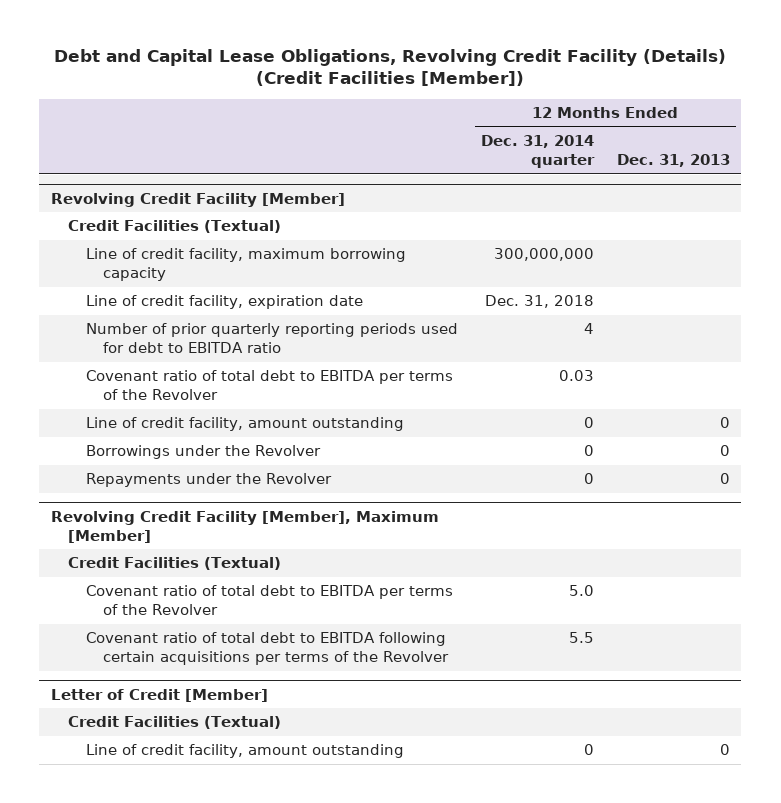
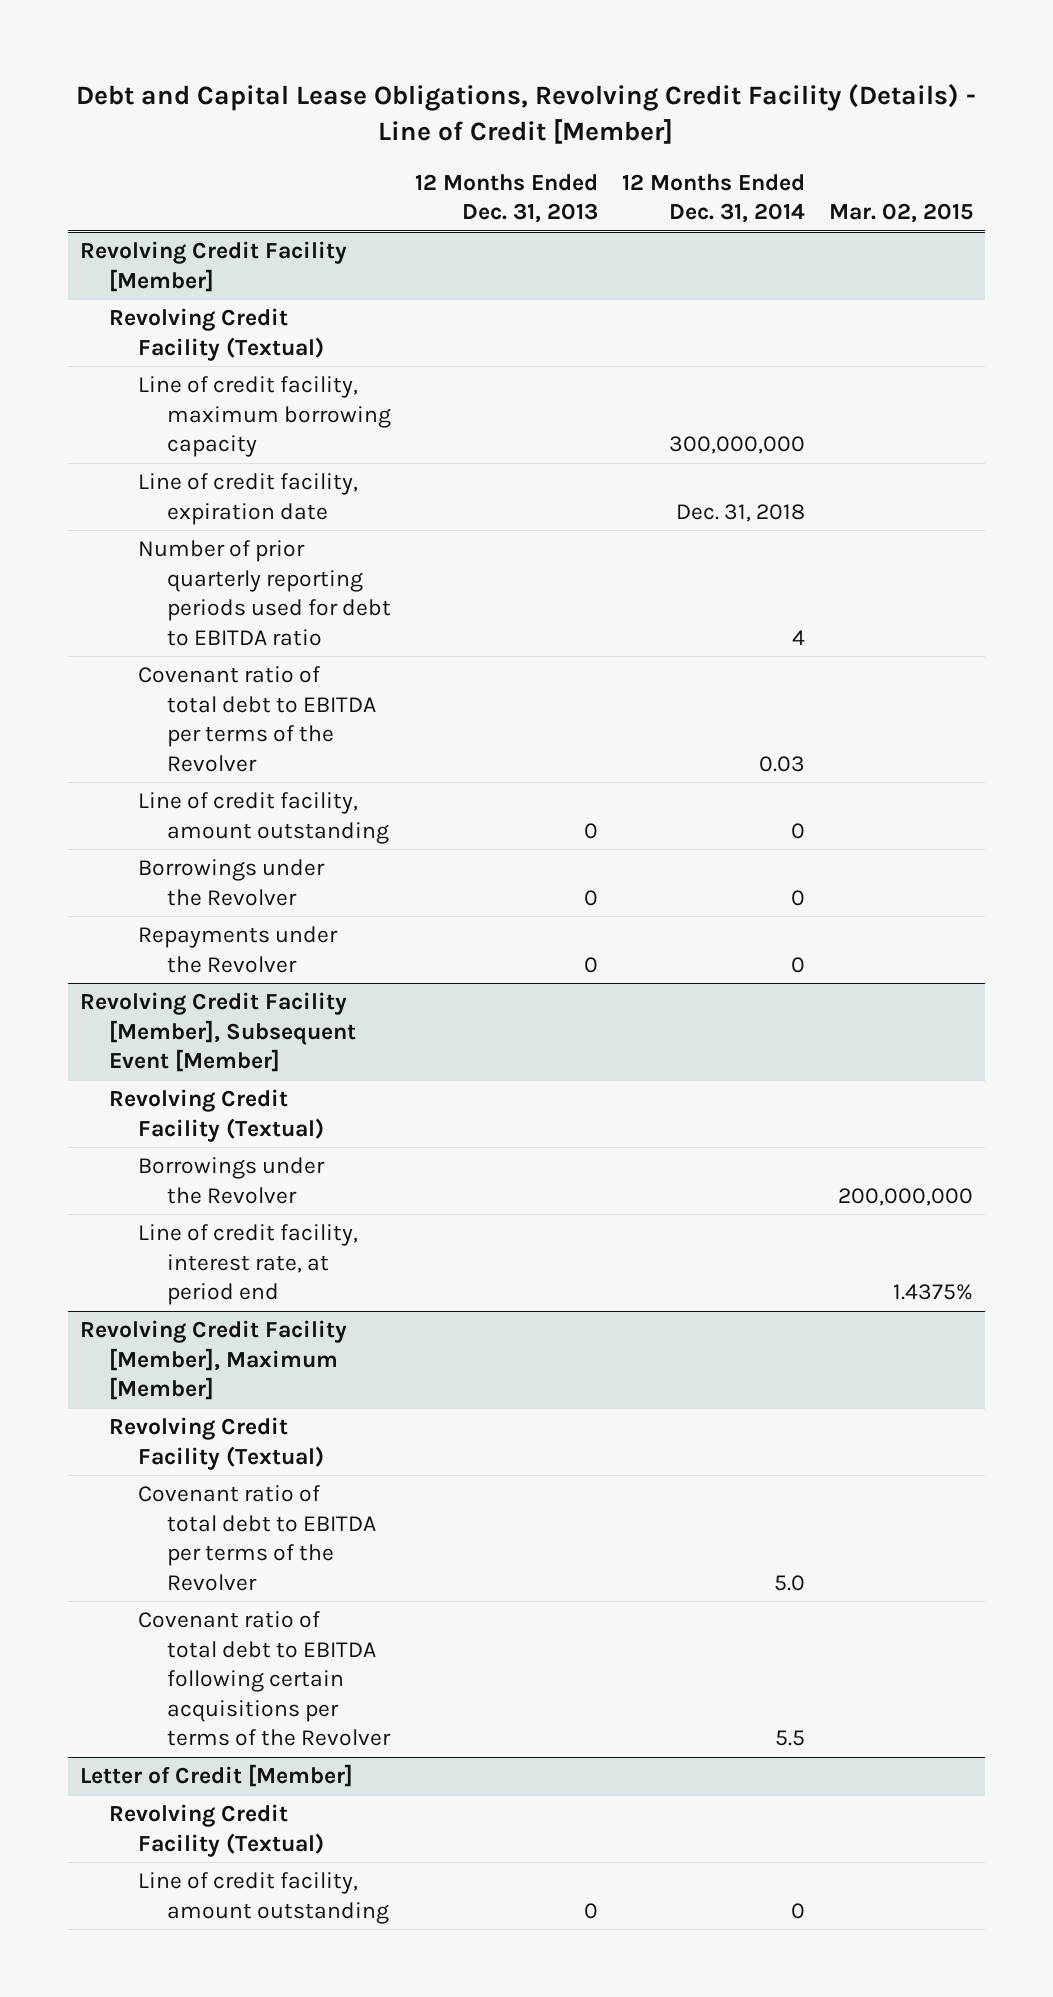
- Debt and Capital Lease Obligations, Revolving Credit Facility (Details) (Credit Facilities [Member])
+ Debt and Capital Lease Obligations, Revolving Credit Facility (Details) - Line of Credit [Member]
- | 12 Months Ended Dec. 31, 2014 quarter | 12 Months Ended Dec. 31, 2013
+ | 12 Months Ended Dec. 31, 2013 | 12 Months Ended Dec. 31, 2014 | Mar. 02, 2015
@ Revolving Credit Facility [Member]
- Credit Facilities (Textual)
+ Revolving Credit Facility (Textual)
+ Revolving Credit Facility [Member], Subsequent Event [Member]
+ Revolving Credit Facility (Textual)
+ Borrowings under the Revolver | | | 200,000,000
+ Line of credit facility, interest rate, at period end | | | 1.4375%
@ Revolving Credit Facility [Member], Maximum [Member]
- Credit Facilities (Textual)
+ Revolving Credit Facility (Textual)
@ Letter of Credit [Member]
- Credit Facilities (Textual)
+ Revolving Credit Facility (Textual)

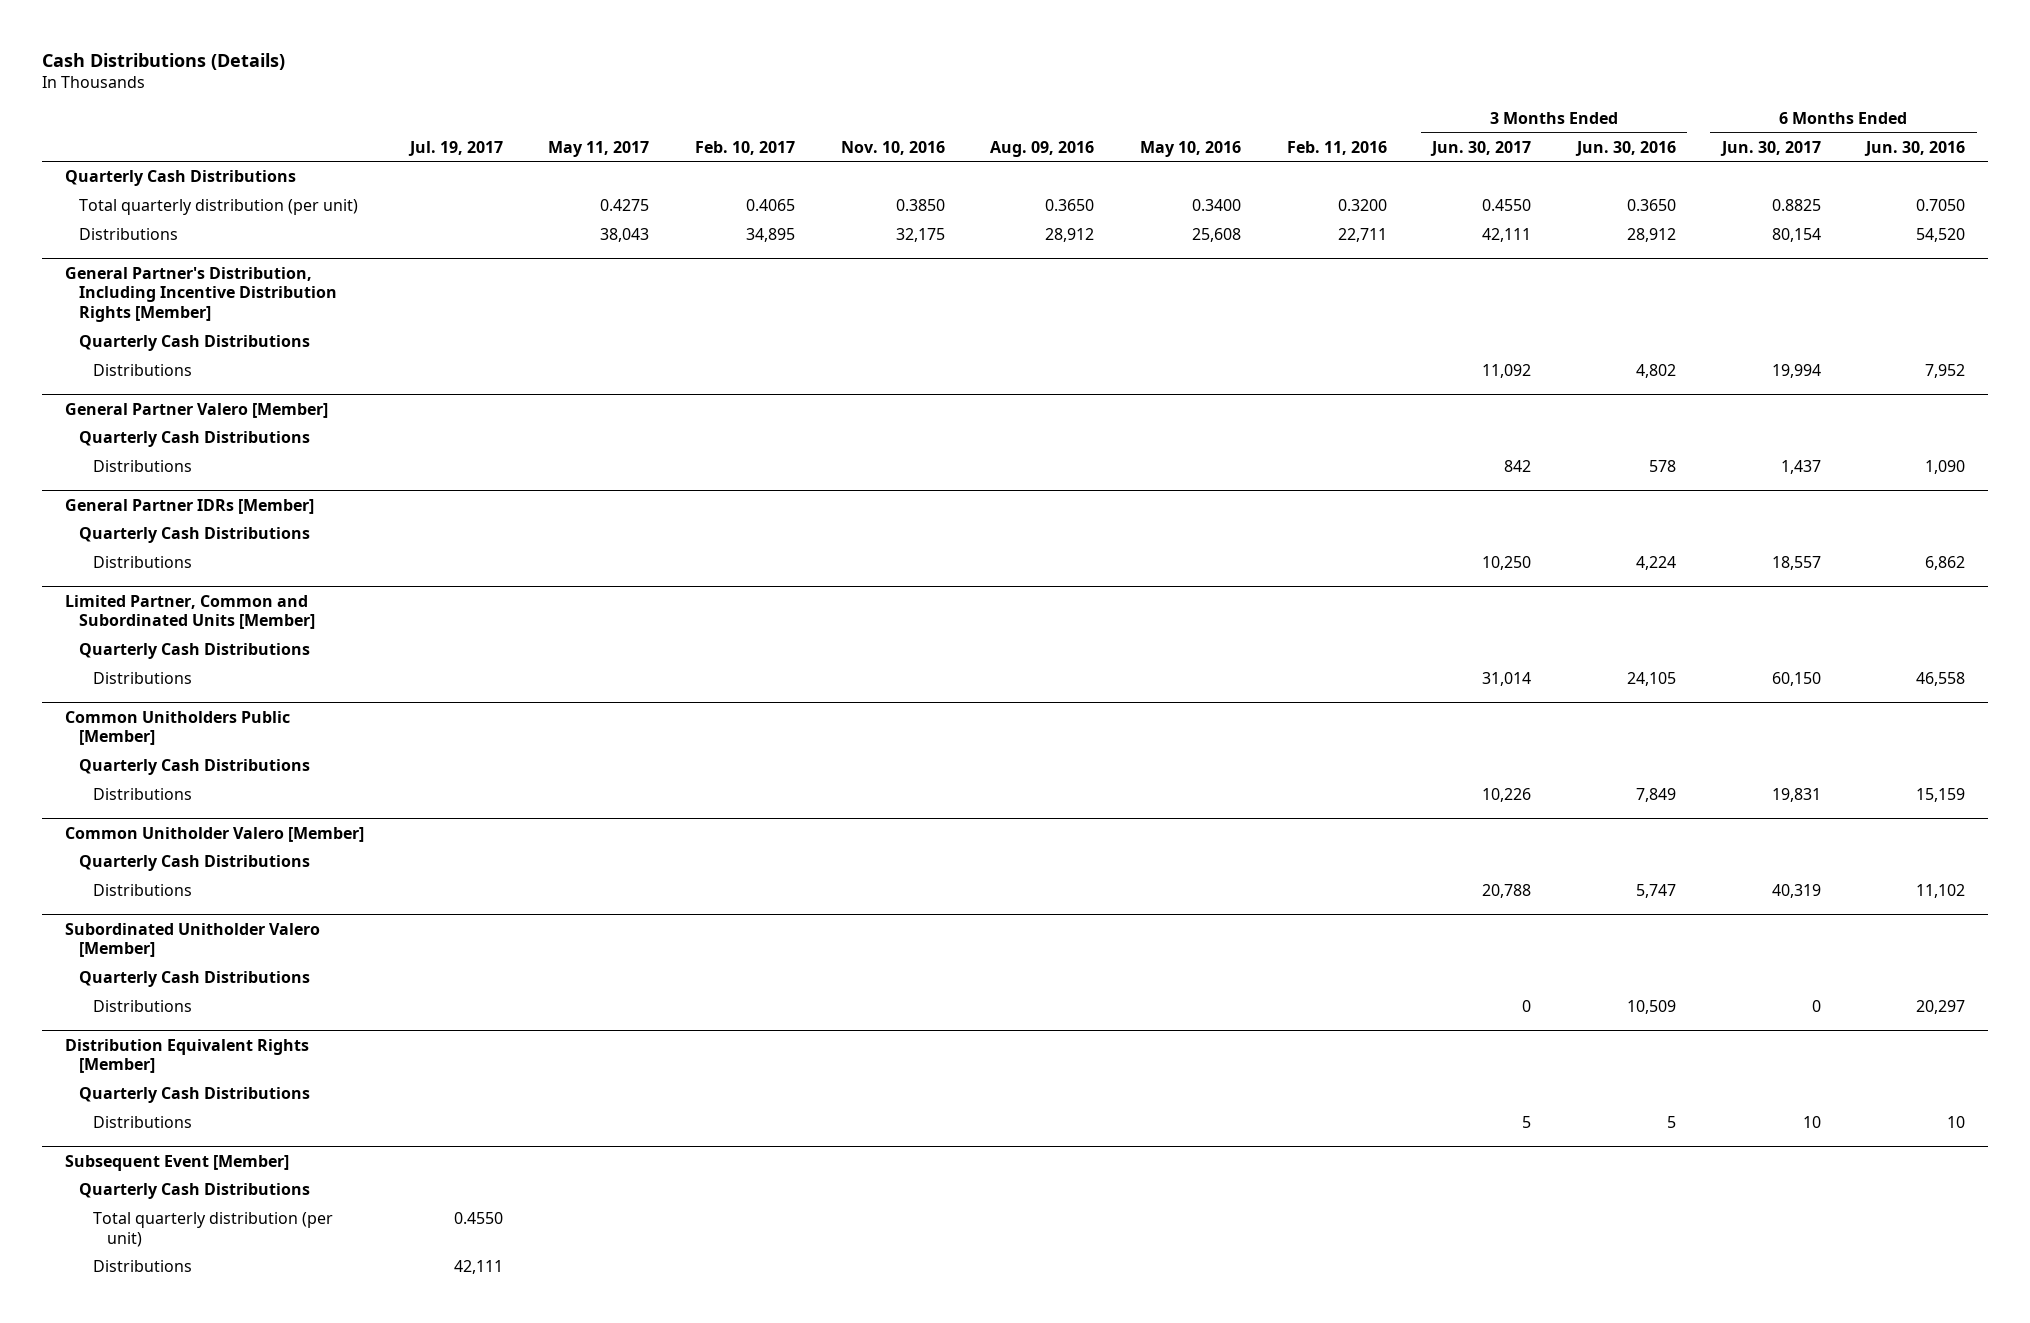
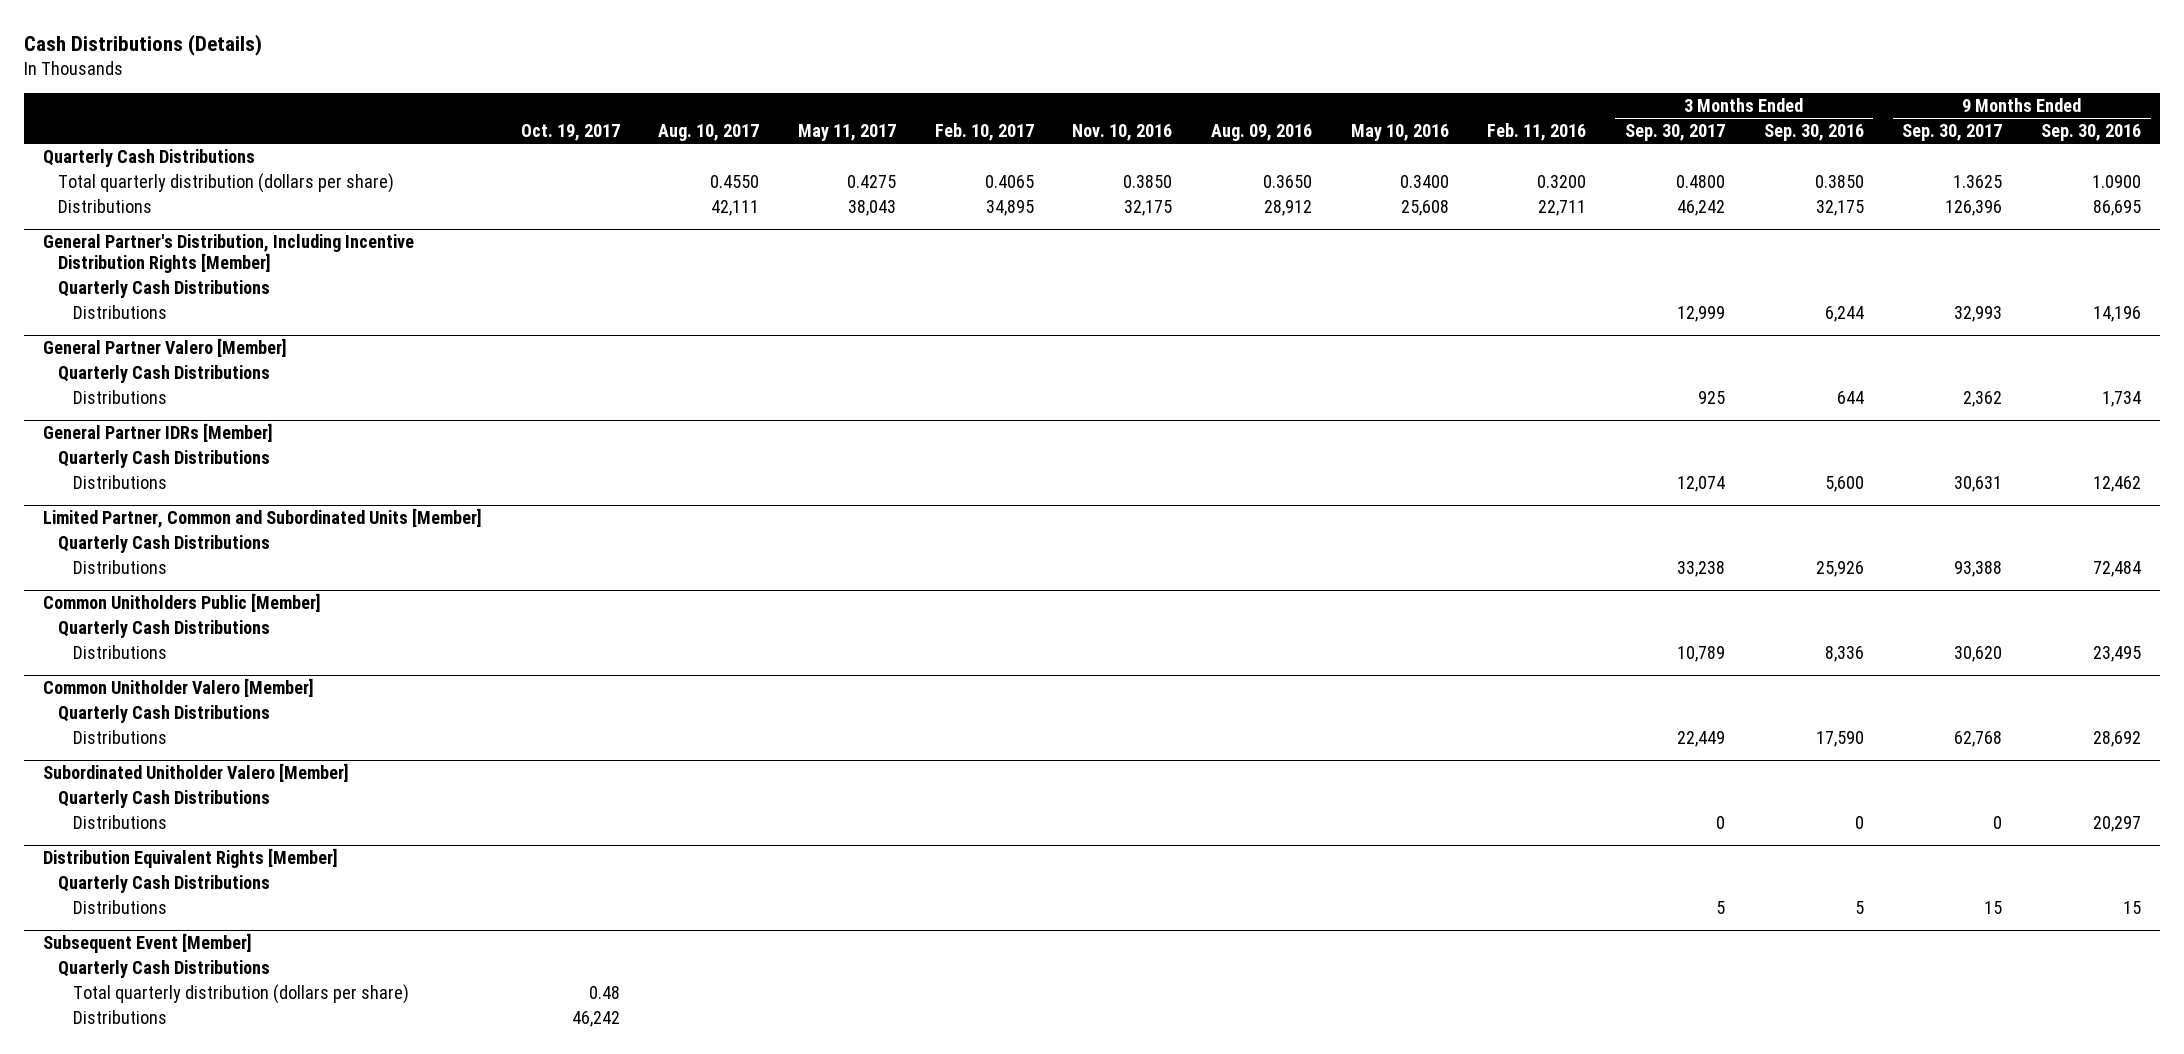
- | Jul. 19, 2017 | May 11, 2017 | Feb. 10, 2017 | Nov. 10, 2016 | Aug. 09, 2016 | May 10, 2016 | Feb. 11, 2016 | 3 Months Ended Jun. 30, 2017 | 3 Months Ended Jun. 30, 2016 | 6 Months Ended Jun. 30, 2017 | 6 Months Ended Jun. 30, 2016
+ | Oct. 19, 2017 | Aug. 10, 2017 | May 11, 2017 | Feb. 10, 2017 | Nov. 10, 2016 | Aug. 09, 2016 | May 10, 2016 | Feb. 11, 2016 | 3 Months Ended Sep. 30, 2017 | 3 Months Ended Sep. 30, 2016 | 9 Months Ended Sep. 30, 2017 | 9 Months Ended Sep. 30, 2016
- Total quarterly distribution (per unit) | | 0.4275 | 0.4065 | 0.3850 | 0.3650 | 0.3400 | 0.3200 | 0.4550 | 0.3650 | 0.8825 | 0.7050
+ Total quarterly distribution (dollars per share) | | 0.4550 | 0.4275 | 0.4065 | 0.3850 | 0.3650 | 0.3400 | 0.3200 | 0.4800 | 0.3850 | 1.3625 | 1.0900
@ Subsequent Event [Member]
- Total quarterly distribution (per unit) | 0.4550 | | | | | | | | | |
+ Total quarterly distribution (dollars per share) | 0.48 | | | | | | | | | | |

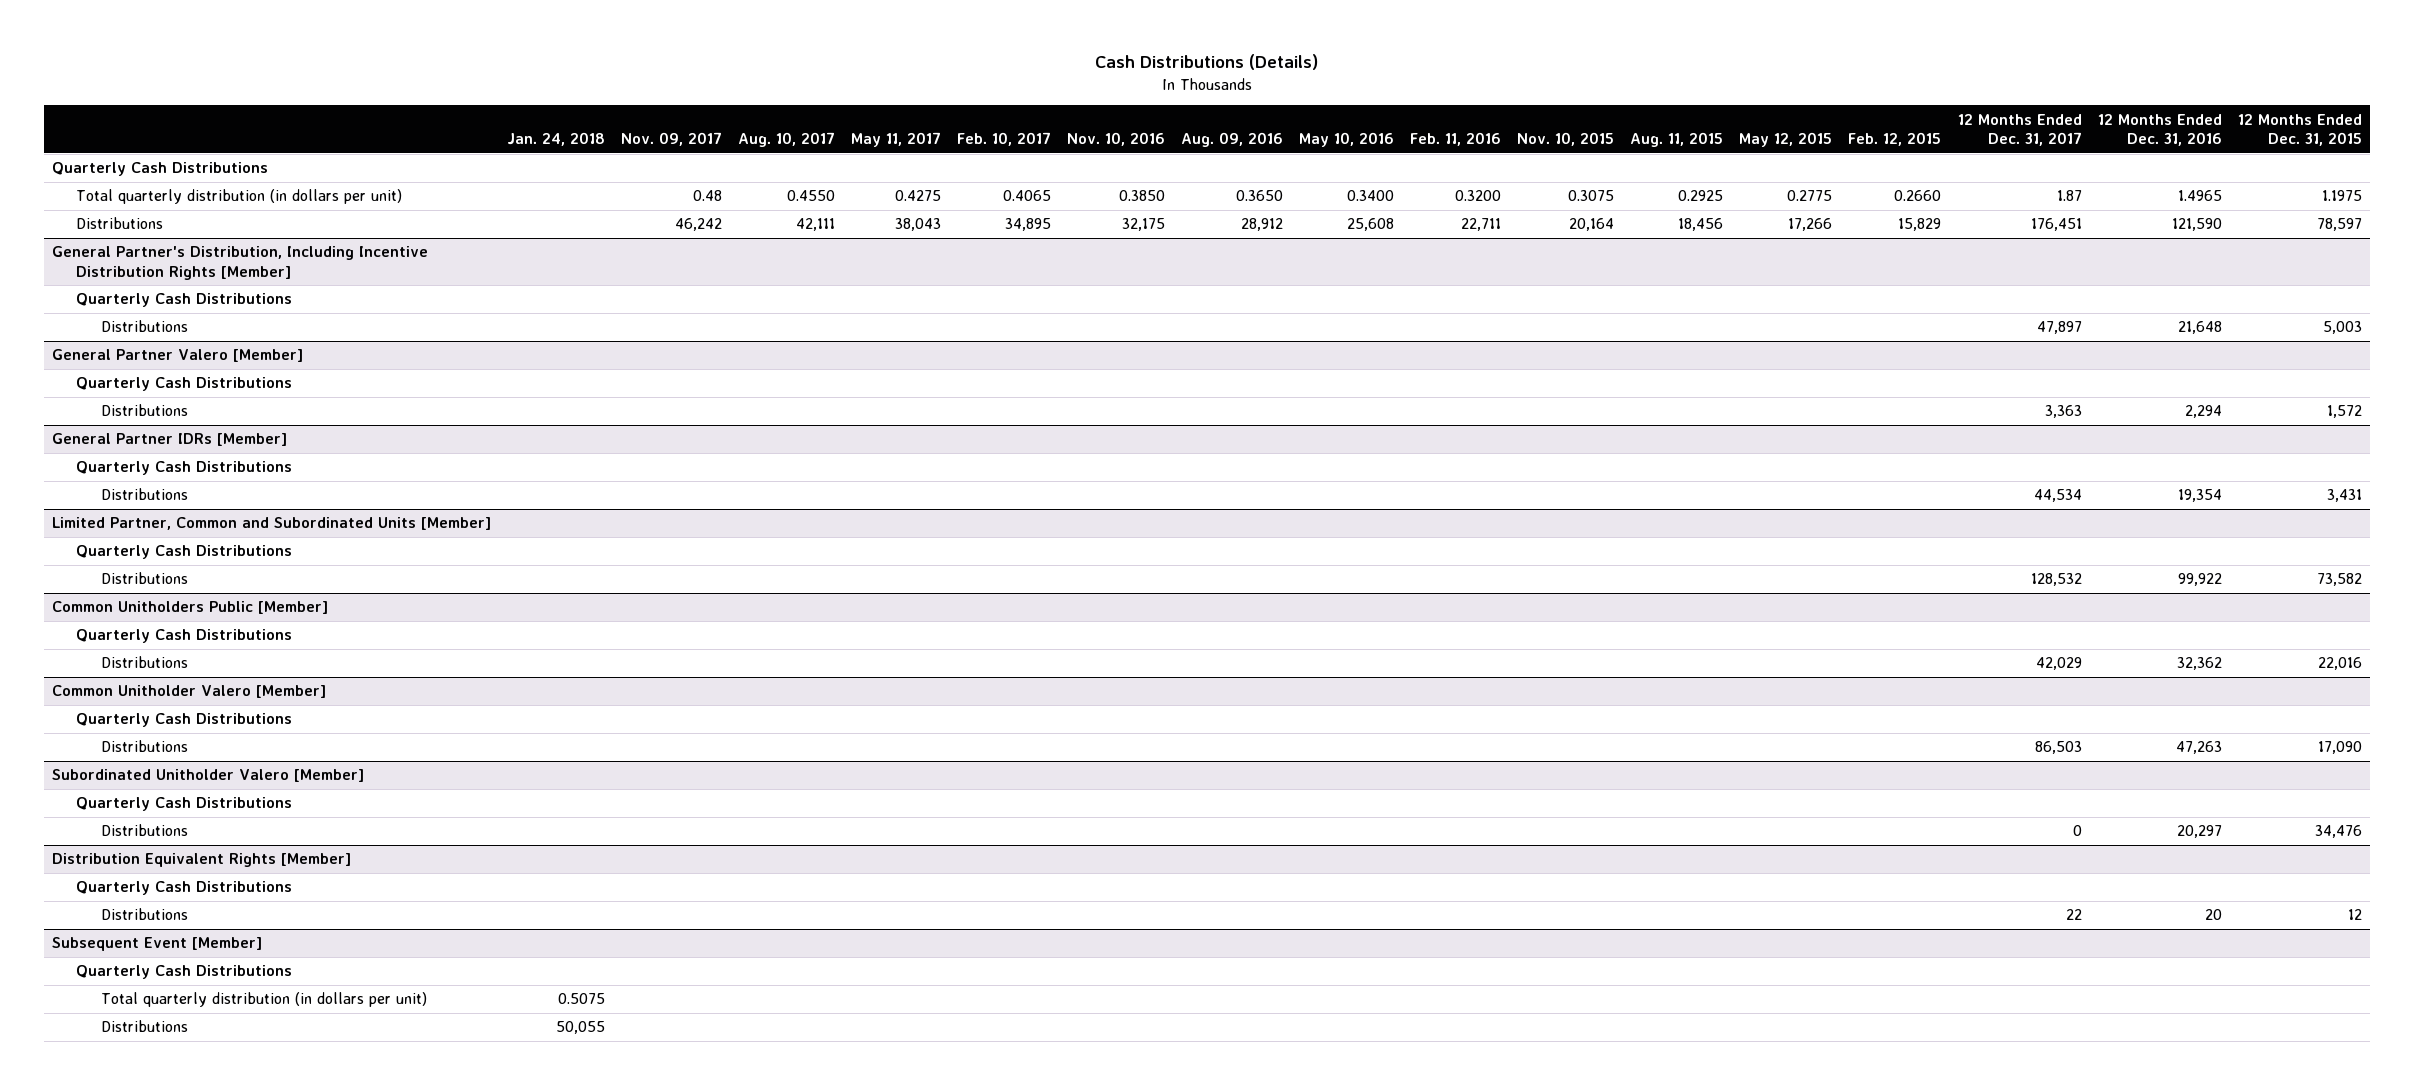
- | Oct. 19, 2017 | Aug. 10, 2017 | May 11, 2017 | Feb. 10, 2017 | Nov. 10, 2016 | Aug. 09, 2016 | May 10, 2016 | Feb. 11, 2016 | 3 Months Ended Sep. 30, 2017 | 3 Months Ended Sep. 30, 2016 | 9 Months Ended Sep. 30, 2017 | 9 Months Ended Sep. 30, 2016
+ | Jan. 24, 2018 | Nov. 09, 2017 | Aug. 10, 2017 | May 11, 2017 | Feb. 10, 2017 | Nov. 10, 2016 | Aug. 09, 2016 | May 10, 2016 | Feb. 11, 2016 | Nov. 10, 2015 | Aug. 11, 2015 | May 12, 2015 | Feb. 12, 2015 | 12 Months Ended Dec. 31, 2017 | 12 Months Ended Dec. 31, 2016 | 12 Months Ended Dec. 31, 2015
- Total quarterly distribution (dollars per share) | | 0.4550 | 0.4275 | 0.4065 | 0.3850 | 0.3650 | 0.3400 | 0.3200 | 0.4800 | 0.3850 | 1.3625 | 1.0900
+ Total quarterly distribution (in dollars per unit) | | 0.48 | 0.4550 | 0.4275 | 0.4065 | 0.3850 | 0.3650 | 0.3400 | 0.3200 | 0.3075 | 0.2925 | 0.2775 | 0.2660 | 1.87 | 1.4965 | 1.1975
@ Subsequent Event [Member]
- Total quarterly distribution (dollars per share) | 0.48 | | | | | | | | | | |
+ Total quarterly distribution (in dollars per unit) | 0.5075 | | | | | | | | | | | | | | |

